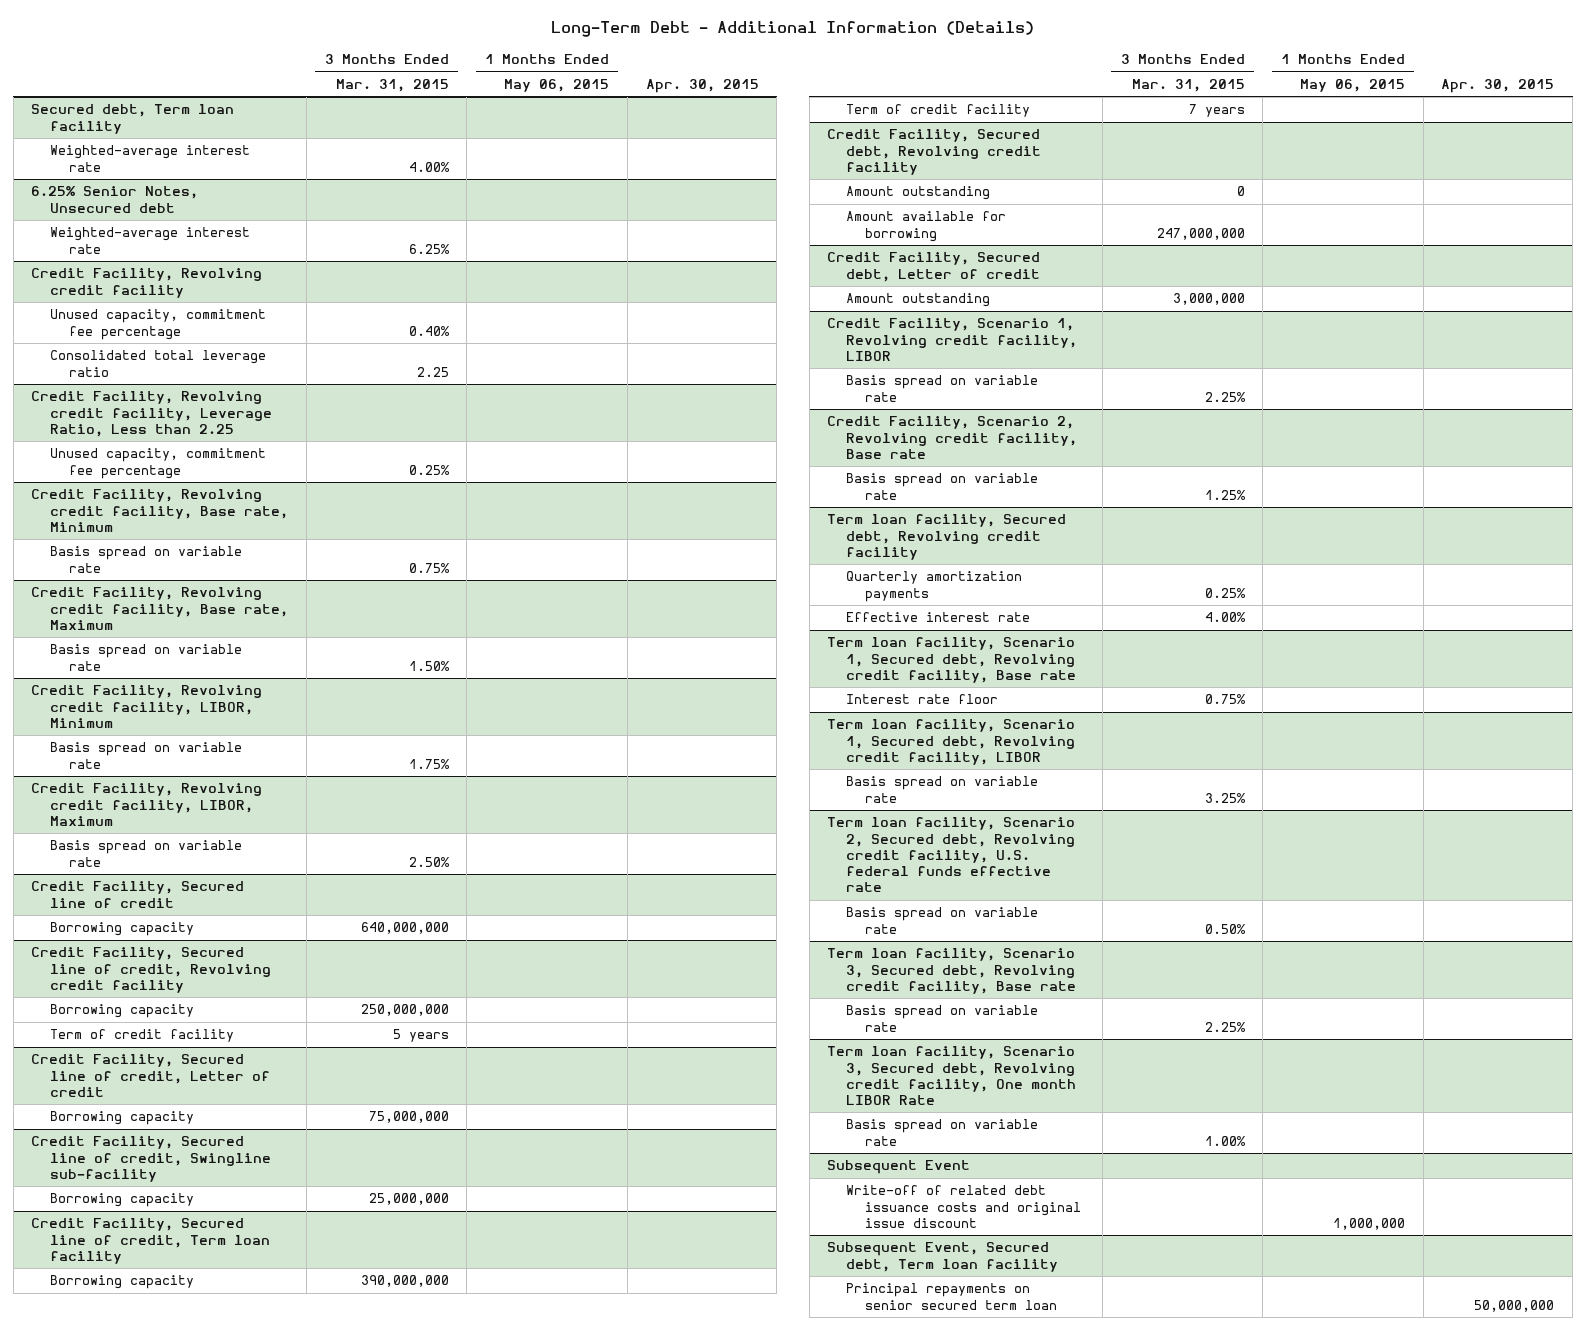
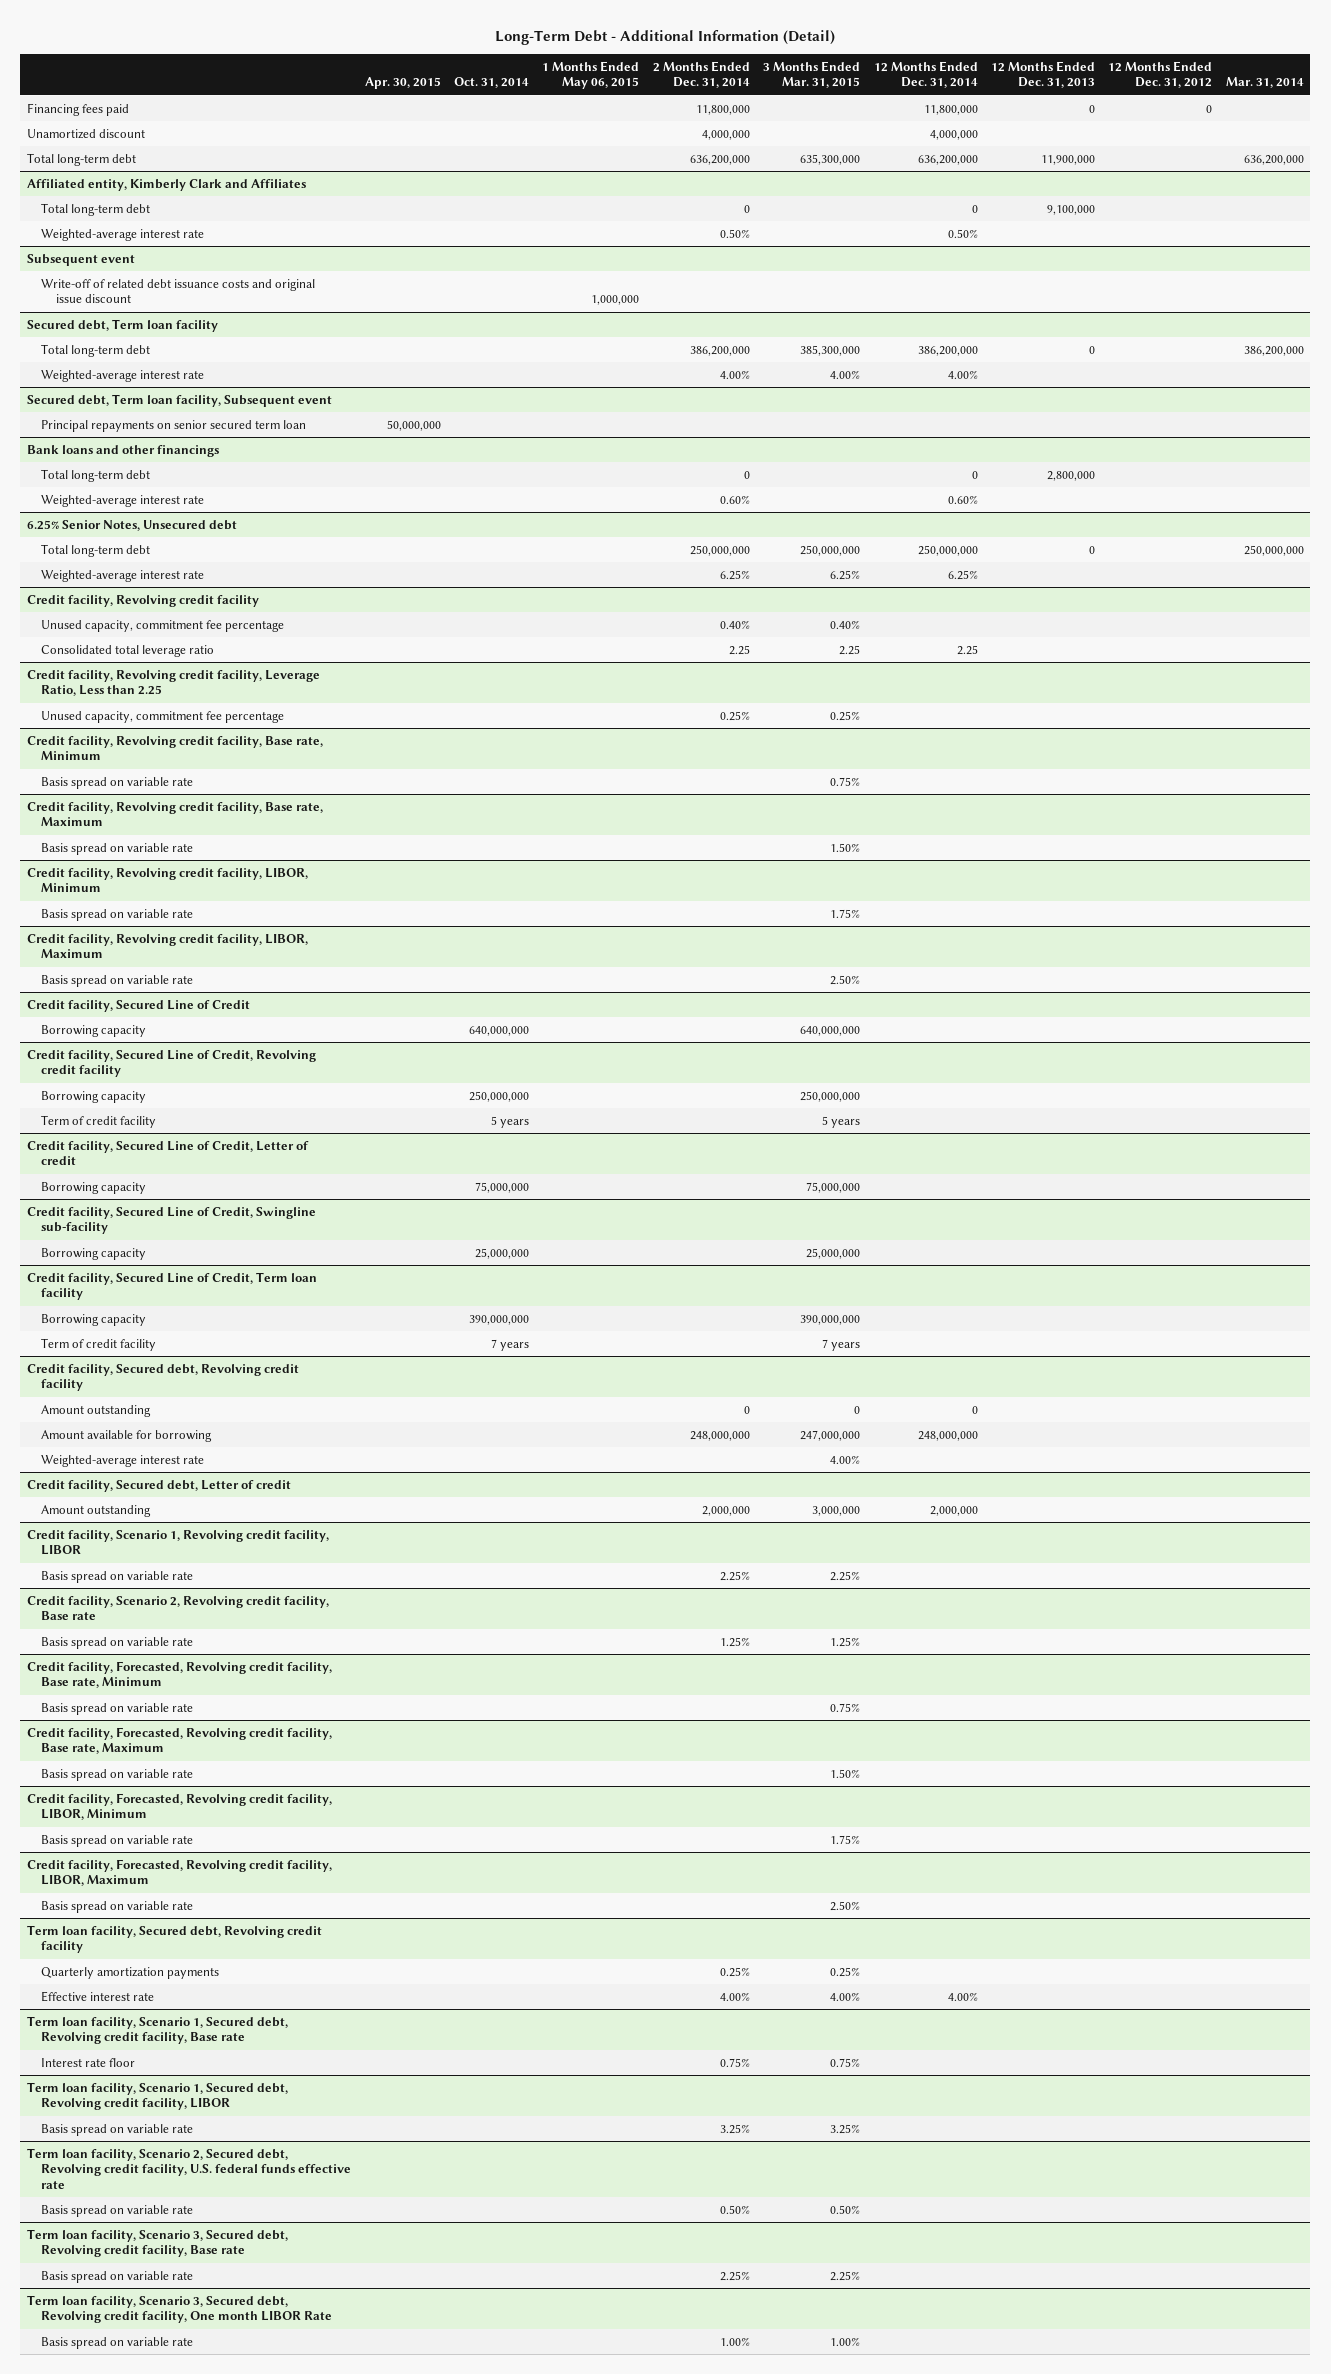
- Long-Term Debt - Additional Information (Details)
+ Long-Term Debt - Additional Information (Detail)
- | 3 Months Ended Mar. 31, 2015 | 1 Months Ended May 06, 2015 | Apr. 30, 2015
+ | Apr. 30, 2015 | Oct. 31, 2014 | 1 Months Ended May 06, 2015 | 2 Months Ended Dec. 31, 2014 | 3 Months Ended Mar. 31, 2015 | 12 Months Ended Dec. 31, 2014 | 12 Months Ended Dec. 31, 2013 | 12 Months Ended Dec. 31, 2012 | Mar. 31, 2014
+ Financing fees paid | | | | 11,800,000 | | 11,800,000 | 0 | 0 |
+ Unamortized discount | | | | 4,000,000 | | 4,000,000 | | |
+ Total long-term debt | | | | 636,200,000 | 635,300,000 | 636,200,000 | 11,900,000 | | 636,200,000
+ Affiliated entity, Kimberly Clark and Affiliates
+ Total long-term debt | | | | 0 | | 0 | 9,100,000 | |
+ Weighted-average interest rate | | | | 0.50% | | 0.50% | | |
+ Subsequent event
+ Write-off of related debt issuance costs and original issue discount | | | 1,000,000 | | | | | |
@ Secured debt, Term loan facility
+ Total long-term debt | | | | 386,200,000 | 385,300,000 | 386,200,000 | 0 | | 386,200,000
+ Secured debt, Term loan facility, Subsequent event
+ Principal repayments on senior secured term loan | 50,000,000 | | | | | | | |
+ Bank loans and other financings
+ Total long-term debt | | | | 0 | | 0 | 2,800,000 | |
+ Weighted-average interest rate | | | | 0.60% | | 0.60% | | |
@ 6.25% Senior Notes, Unsecured debt
+ Total long-term debt | | | | 250,000,000 | 250,000,000 | 250,000,000 | 0 | | 250,000,000
- Credit Facility, Revolving credit facility
+ Credit facility, Revolving credit facility
- Credit Facility, Revolving credit facility, Leverage Ratio, Less than 2.25
+ Credit facility, Revolving credit facility, Leverage Ratio, Less than 2.25
- Credit Facility, Revolving credit facility, Base rate, Minimum
+ Credit facility, Revolving credit facility, Base rate, Minimum
- Credit Facility, Revolving credit facility, Base rate, Maximum
+ Credit facility, Revolving credit facility, Base rate, Maximum
- Credit Facility, Revolving credit facility, LIBOR, Minimum
+ Credit facility, Revolving credit facility, LIBOR, Minimum
- Credit Facility, Revolving credit facility, LIBOR, Maximum
+ Credit facility, Revolving credit facility, LIBOR, Maximum
- Credit Facility, Secured line of credit
+ Credit facility, Secured Line of Credit
- Credit Facility, Secured line of credit, Revolving credit facility
+ Credit facility, Secured Line of Credit, Revolving credit facility
- Credit Facility, Secured line of credit, Letter of credit
+ Credit facility, Secured Line of Credit, Letter of credit
- Credit Facility, Secured line of credit, Swingline sub-facility
+ Credit facility, Secured Line of Credit, Swingline sub-facility
- Credit Facility, Secured line of credit, Term loan facility
+ Credit facility, Secured Line of Credit, Term loan facility
- Credit Facility, Secured debt, Revolving credit facility
+ Credit facility, Secured debt, Revolving credit facility
- Credit Facility, Secured debt, Letter of credit
+ Weighted-average interest rate | | | | | 4.00% | | | |
+ Credit facility, Secured debt, Letter of credit
- Credit Facility, Scenario 1, Revolving credit facility, LIBOR
+ Credit facility, Scenario 1, Revolving credit facility, LIBOR
- Credit Facility, Scenario 2, Revolving credit facility, Base rate
+ Credit facility, Scenario 2, Revolving credit facility, Base rate
+ Credit facility, Forecasted, Revolving credit facility, Base rate, Minimum
+ Basis spread on variable rate | | | | | 0.75% | | | |
+ Credit facility, Forecasted, Revolving credit facility, Base rate, Maximum
+ Basis spread on variable rate | | | | | 1.50% | | | |
+ Credit facility, Forecasted, Revolving credit facility, LIBOR, Minimum
+ Basis spread on variable rate | | | | | 1.75% | | | |
+ Credit facility, Forecasted, Revolving credit facility, LIBOR, Maximum
+ Basis spread on variable rate | | | | | 2.50% | | | |
- Subsequent Event
- Write-off of related debt issuance costs and original issue discount | | 1,000,000 |
- Subsequent Event, Secured debt, Term loan facility
- Principal repayments on senior secured term loan | | | 50,000,000

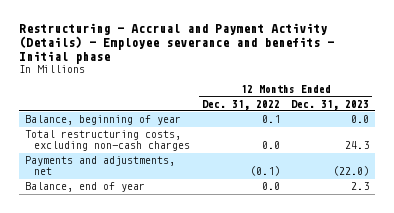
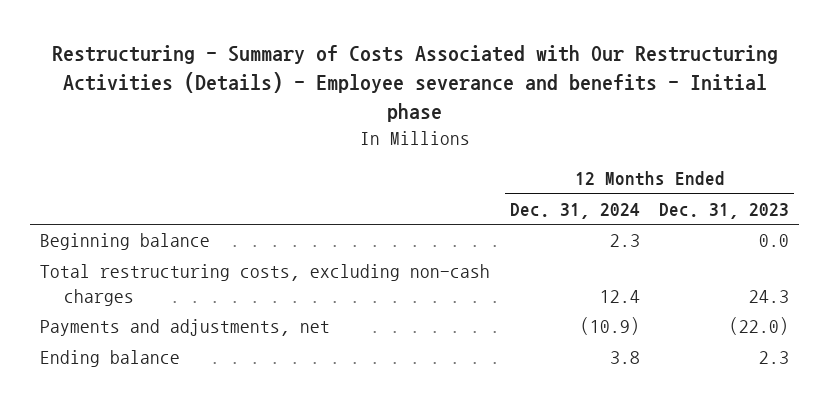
- Restructuring - Accrual and Payment Activity (Details) - Employee severance and benefits - Initial phase
+ Restructuring - Summary of Costs Associated with Our Restructuring Activities (Details) - Employee severance and benefits - Initial phase
- | 12 Months Ended Dec. 31, 2022 | 12 Months Ended Dec. 31, 2023
+ | 12 Months Ended Dec. 31, 2024 | 12 Months Ended Dec. 31, 2023
- Balance, beginning of year | 0.1 | 0.0
+ Beginning balance | 2.3 | 0.0
- Balance, end of year | 0.0 | 2.3
+ Ending balance | 3.8 | 2.3

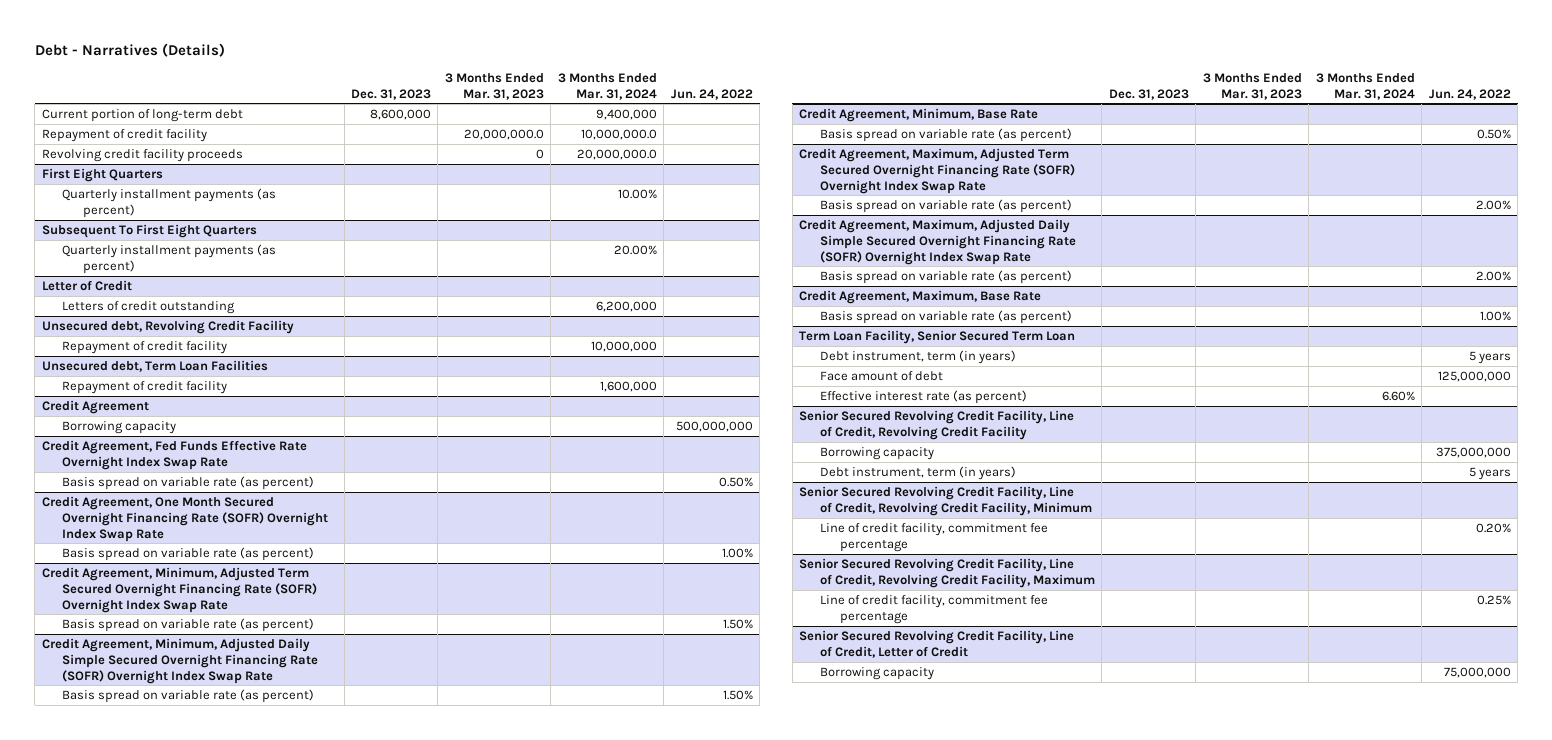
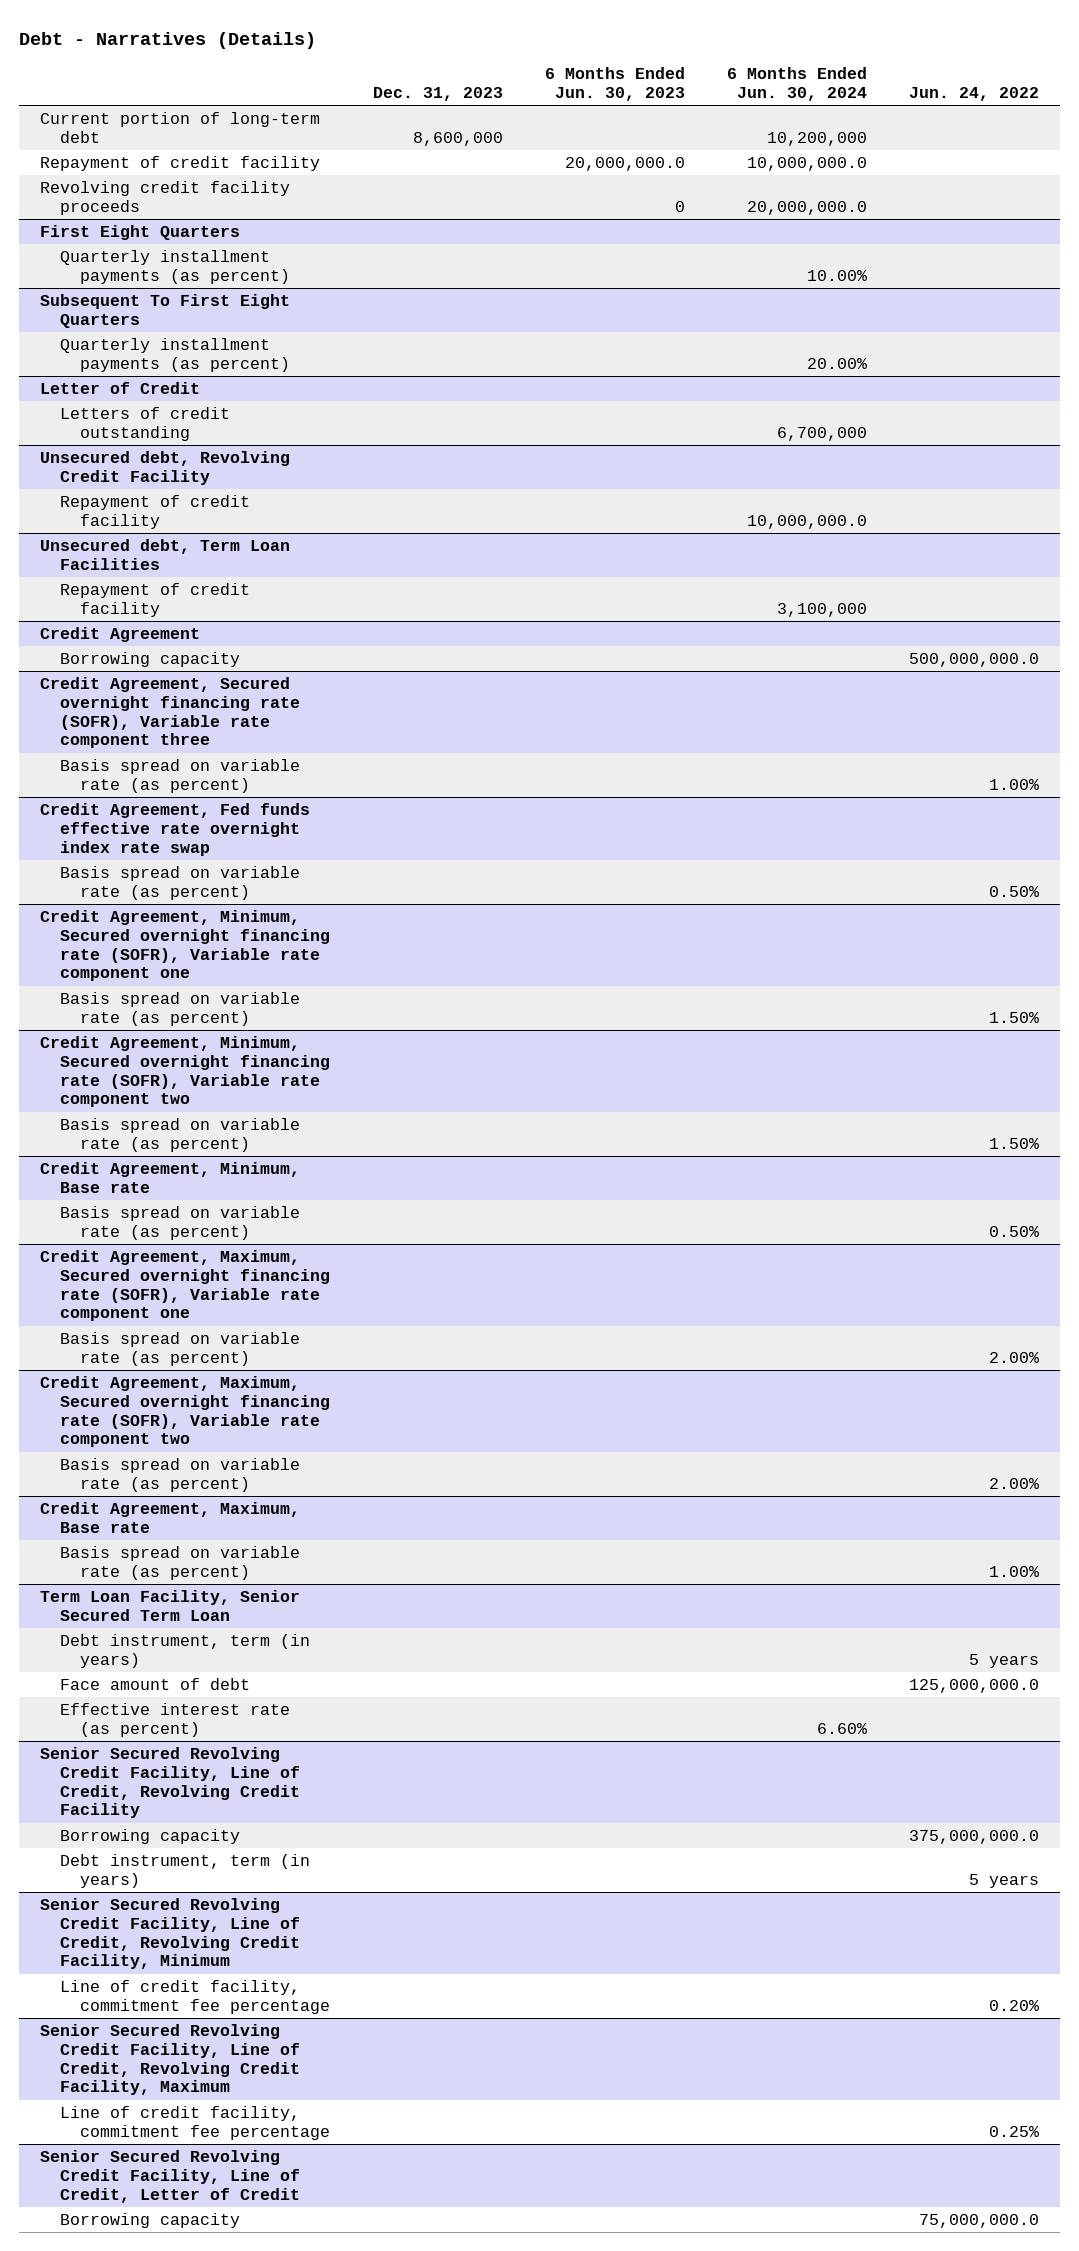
- | Dec. 31, 2023 | 3 Months Ended Mar. 31, 2023 | 3 Months Ended Mar. 31, 2024 | Jun. 24, 2022
+ | Dec. 31, 2023 | 6 Months Ended Jun. 30, 2023 | 6 Months Ended Jun. 30, 2024 | Jun. 24, 2022
@ Credit Agreement
- Borrowing capacity | | | | 500,000,000
- Credit Agreement, Fed Funds Effective Rate Overnight Index Swap Rate
- Basis spread on variable rate (as percent) | | | | 0.50%
- Credit Agreement, One Month Secured Overnight Financing Rate (SOFR) Overnight Index Swap Rate
@ Credit Agreement
+ Borrowing capacity | | | | 500,000,000.0
+ Credit Agreement, Secured overnight financing rate (SOFR), Variable rate component three
- Credit Agreement, Minimum, Adjusted Term Secured Overnight Financing Rate (SOFR) Overnight Index Swap Rate
+ Credit Agreement, Fed funds effective rate overnight index rate swap
+ Basis spread on variable rate (as percent) | | | | 0.50%
+ Credit Agreement, Minimum, Secured overnight financing rate (SOFR), Variable rate component one
- Credit Agreement, Minimum, Adjusted Daily Simple Secured Overnight Financing Rate (SOFR) Overnight Index Swap Rate
+ Credit Agreement, Minimum, Secured overnight financing rate (SOFR), Variable rate component two
- Credit Agreement, Minimum, Base Rate
+ Credit Agreement, Minimum, Base rate
- Credit Agreement, Maximum, Adjusted Term Secured Overnight Financing Rate (SOFR) Overnight Index Swap Rate
+ Credit Agreement, Maximum, Secured overnight financing rate (SOFR), Variable rate component one
- Credit Agreement, Maximum, Adjusted Daily Simple Secured Overnight Financing Rate (SOFR) Overnight Index Swap Rate
+ Credit Agreement, Maximum, Secured overnight financing rate (SOFR), Variable rate component two
- Credit Agreement, Maximum, Base Rate
+ Credit Agreement, Maximum, Base rate
@ Term Loan Facility, Senior Secured Term Loan
- Face amount of debt | | | | 125,000,000
+ Face amount of debt | | | | 125,000,000.0
@ Senior Secured Revolving Credit Facility, Line of Credit, Revolving Credit Facility
- Borrowing capacity | | | | 375,000,000
+ Borrowing capacity | | | | 375,000,000.0
@ Senior Secured Revolving Credit Facility, Line of Credit, Letter of Credit
- Borrowing capacity | | | | 75,000,000
+ Borrowing capacity | | | | 75,000,000.0

